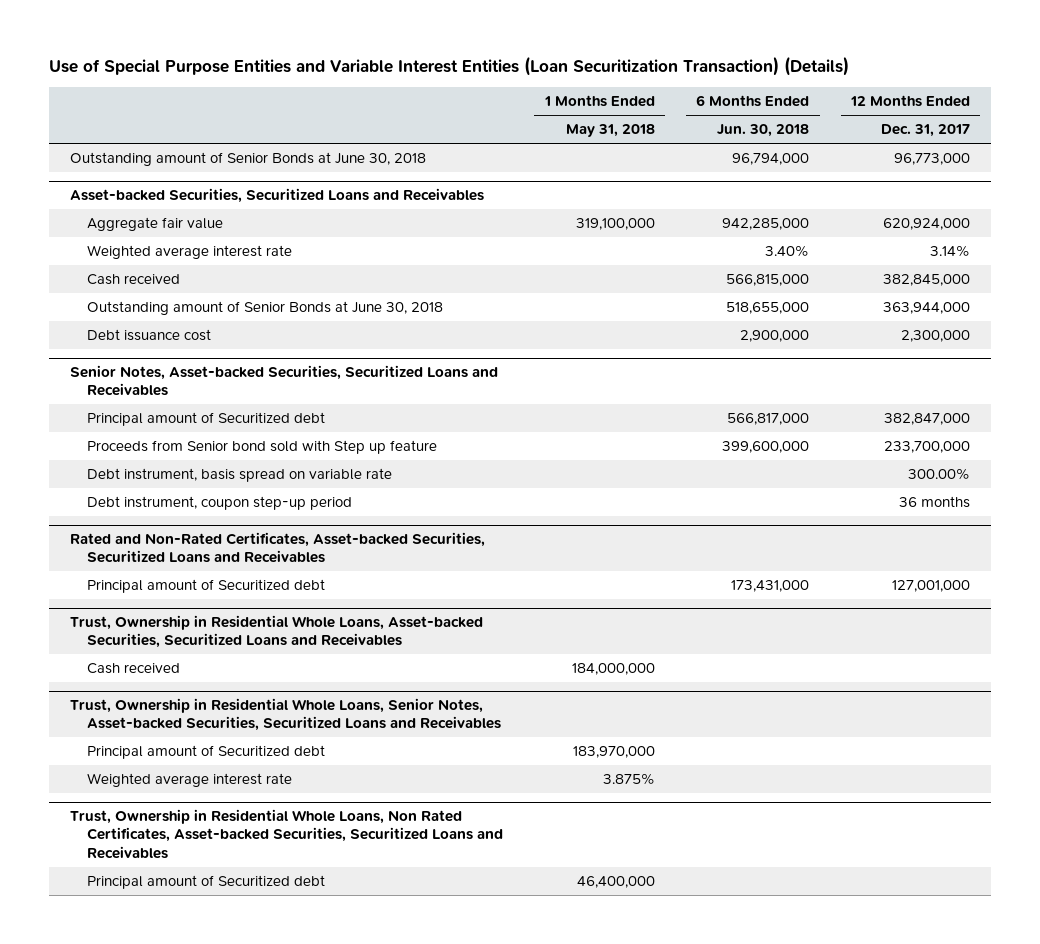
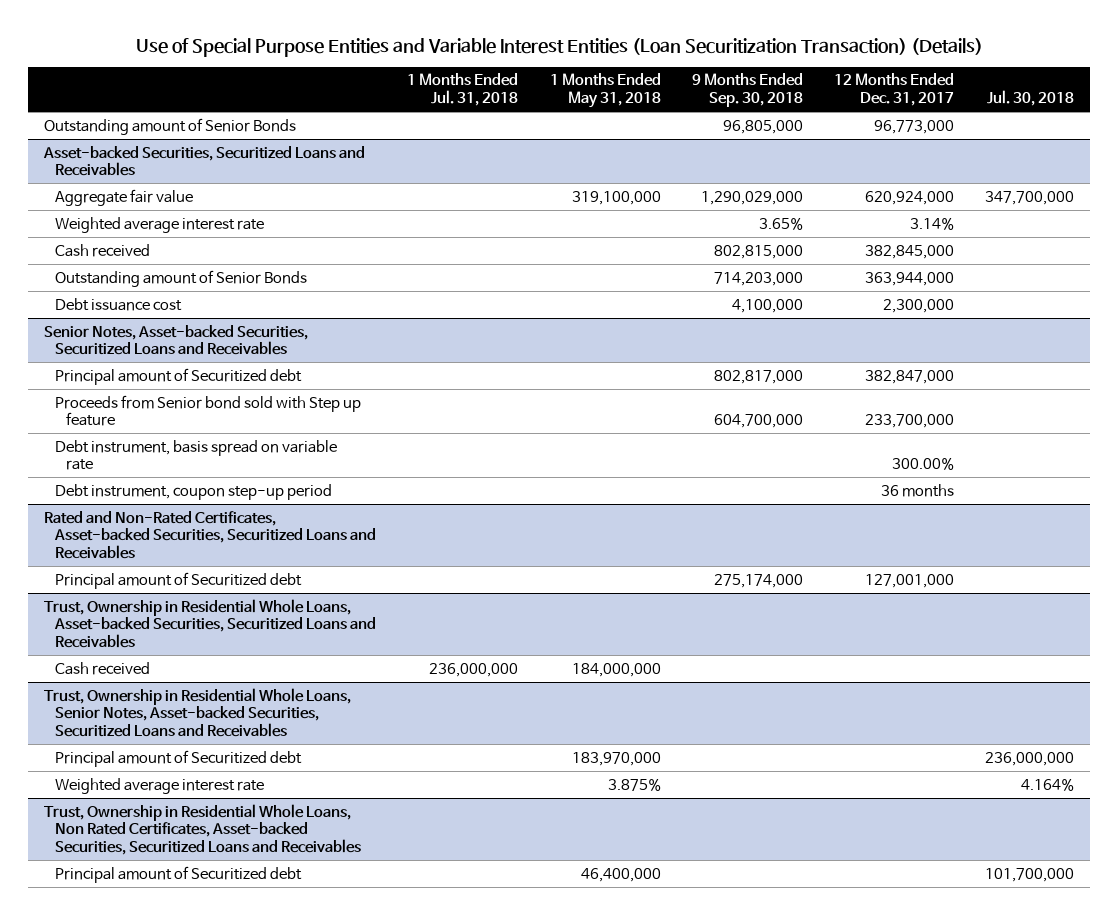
- | 1 Months Ended May 31, 2018 | 6 Months Ended Jun. 30, 2018 | 12 Months Ended Dec. 31, 2017
+ | 1 Months Ended Jul. 31, 2018 | 1 Months Ended May 31, 2018 | 9 Months Ended Sep. 30, 2018 | 12 Months Ended Dec. 31, 2017 | Jul. 30, 2018
- Outstanding amount of Senior Bonds at June 30, 2018 | | 96,794,000 | 96,773,000
+ Outstanding amount of Senior Bonds | | | 96,805,000 | 96,773,000 |
@ Asset-backed Securities, Securitized Loans and Receivables
- Outstanding amount of Senior Bonds at June 30, 2018 | | 518,655,000 | 363,944,000
+ Outstanding amount of Senior Bonds | | | 714,203,000 | 363,944,000 |

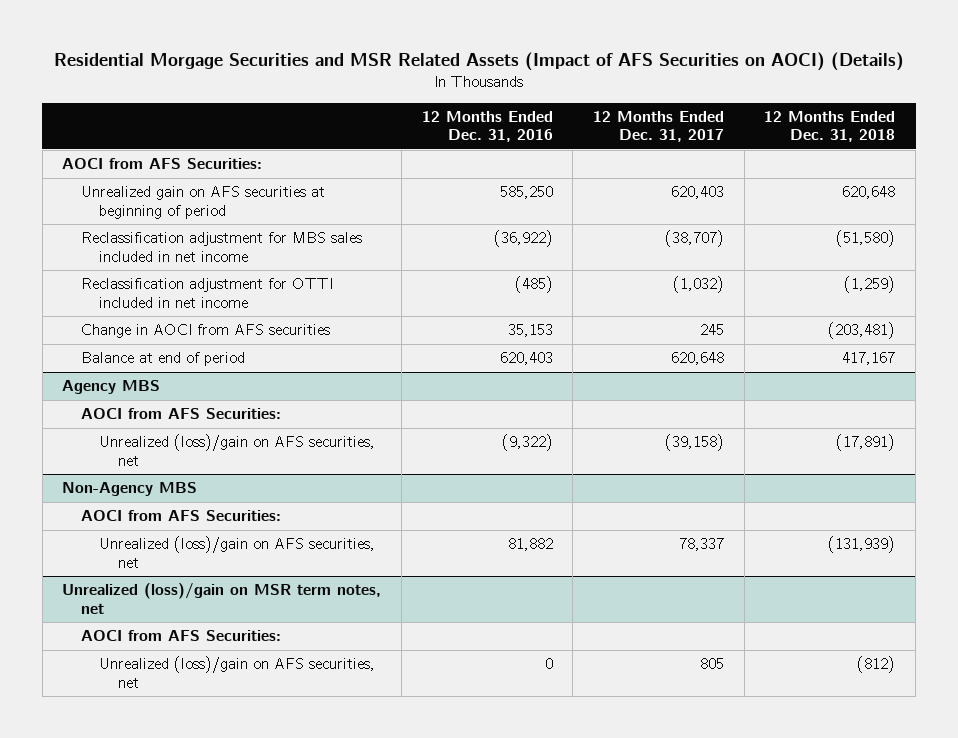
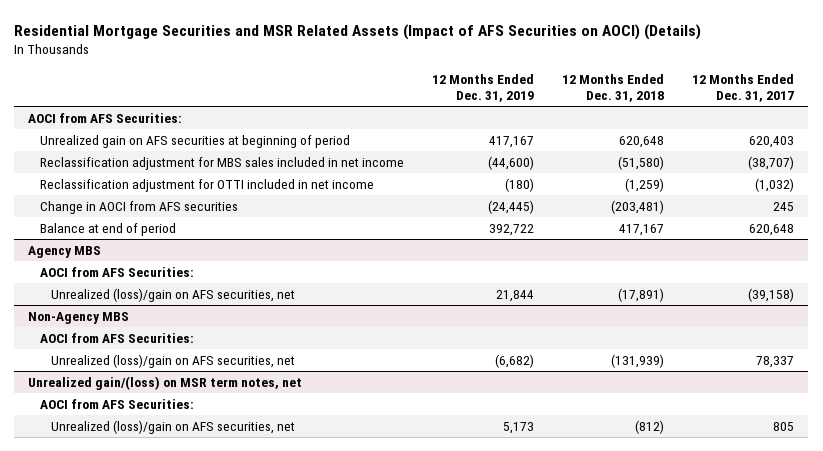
- Residential Morgage Securities and MSR Related Assets (Impact of AFS Securities on AOCI) (Details)
+ Residential Mortgage Securities and MSR Related Assets (Impact of AFS Securities on AOCI) (Details)
- | 12 Months Ended Dec. 31, 2016 | 12 Months Ended Dec. 31, 2017 | 12 Months Ended Dec. 31, 2018
+ | 12 Months Ended Dec. 31, 2019 | 12 Months Ended Dec. 31, 2018 | 12 Months Ended Dec. 31, 2017
- Unrealized (loss)/gain on MSR term notes, net
+ Unrealized gain/(loss) on MSR term notes, net

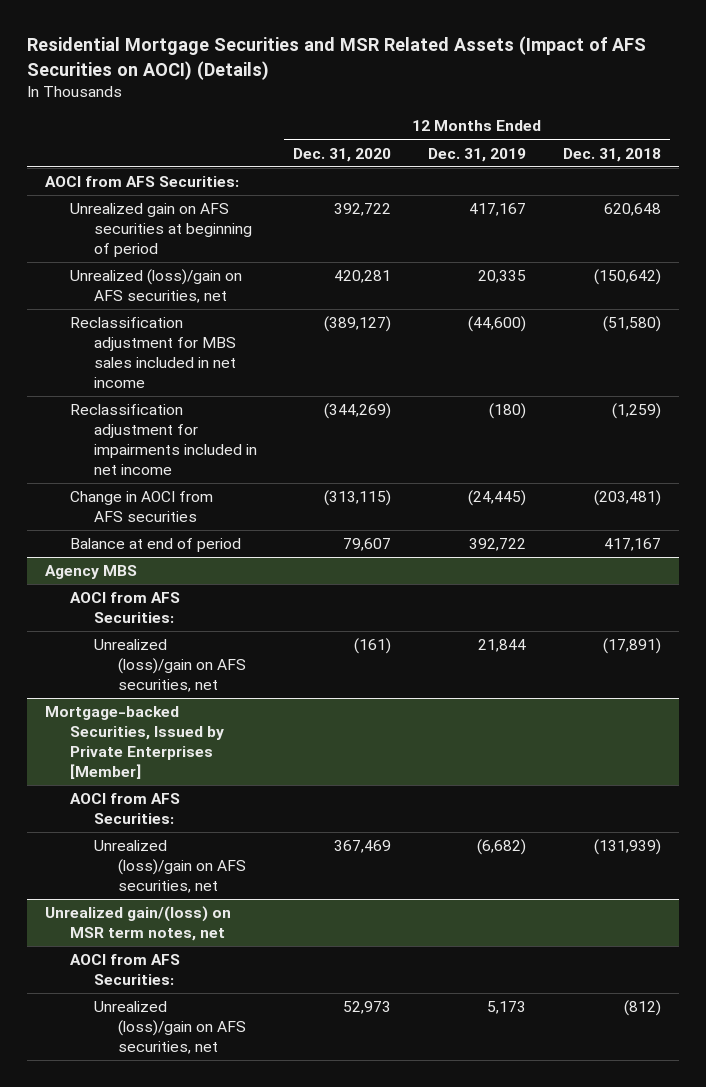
- | 12 Months Ended Dec. 31, 2019 | 12 Months Ended Dec. 31, 2018 | 12 Months Ended Dec. 31, 2017
+ | 12 Months Ended Dec. 31, 2020 | 12 Months Ended Dec. 31, 2019 | 12 Months Ended Dec. 31, 2018
+ Unrealized (loss)/gain on AFS securities, net | 420,281 | 20,335 | (150,642)
- Reclassification adjustment for OTTI included in net income | (180) | (1,259) | (1,032)
+ Reclassification adjustment for impairments included in net income | (344,269) | (180) | (1,259)
- Non-Agency MBS
+ Mortgage-backed Securities, Issued by Private Enterprises [Member]

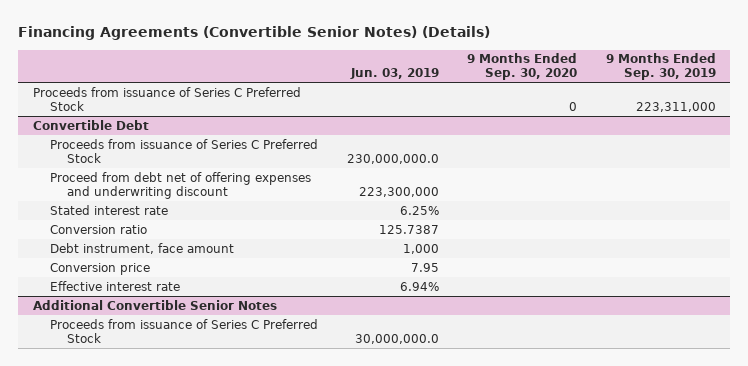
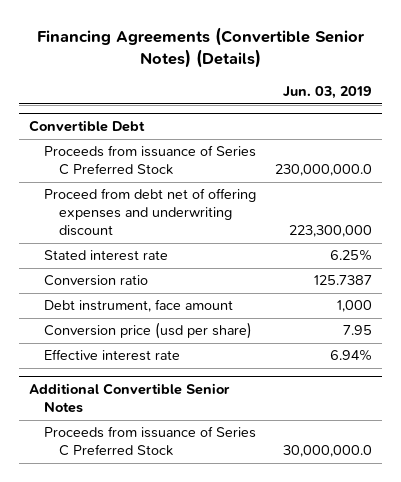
- | Jun. 03, 2019 | 9 Months Ended Sep. 30, 2020 | 9 Months Ended Sep. 30, 2019
+ | Jun. 03, 2019
- Proceeds from issuance of Series C Preferred Stock | | 0 | 223,311,000
@ Convertible Debt
- Conversion price | 7.95 | |
+ Conversion price (usd per share) | 7.95

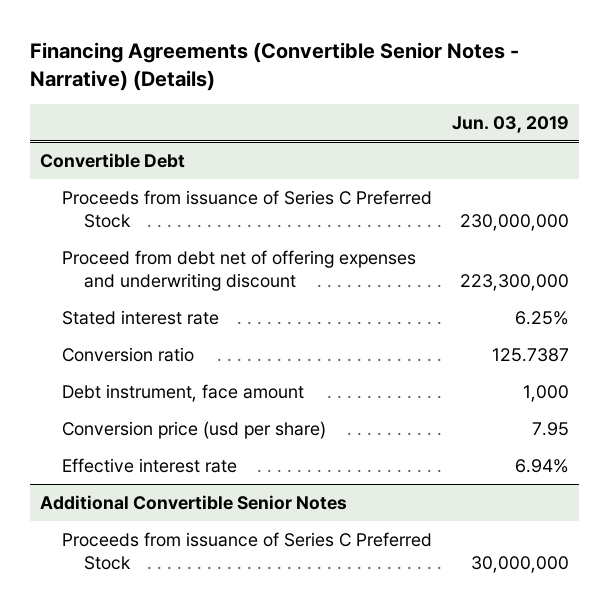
- Financing Agreements (Convertible Senior Notes) (Details)
+ Financing Agreements (Convertible Senior Notes - Narrative) (Details)
@ Convertible Debt
- Proceeds from issuance of Series C Preferred Stock | 230,000,000.0
+ Proceeds from issuance of Series C Preferred Stock | 230,000,000
@ Additional Convertible Senior Notes
- Proceeds from issuance of Series C Preferred Stock | 30,000,000.0
+ Proceeds from issuance of Series C Preferred Stock | 30,000,000

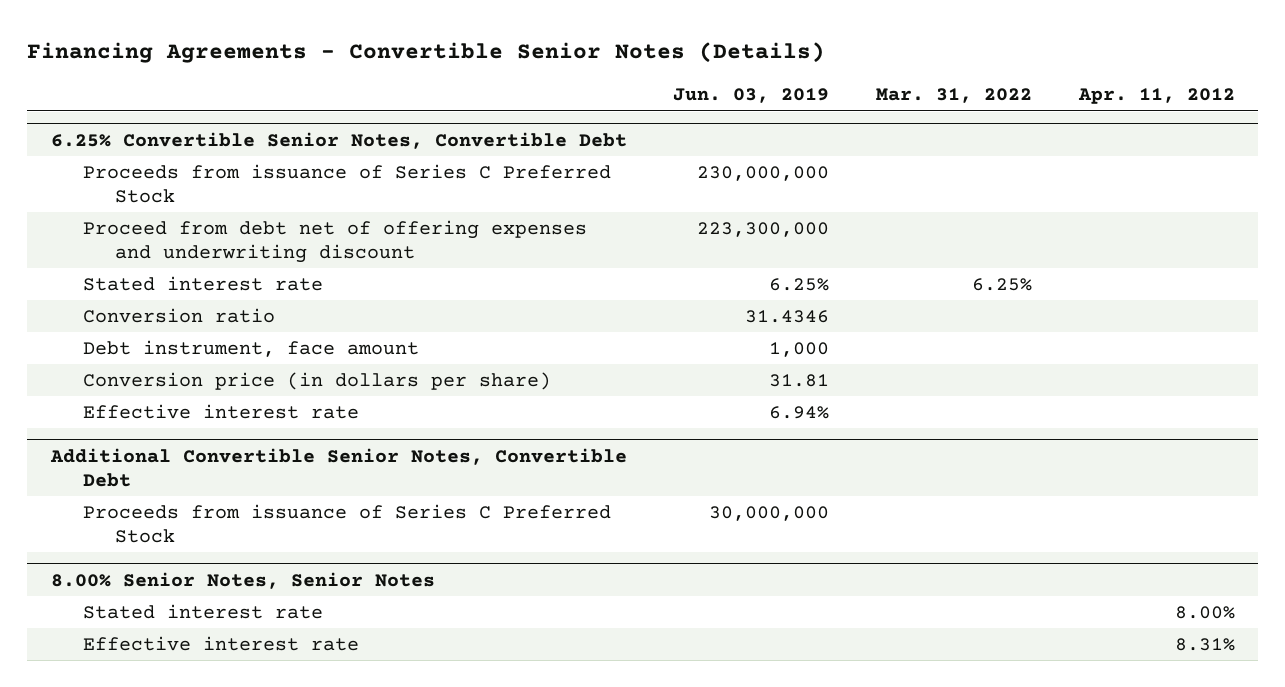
- Financing Agreements (Convertible Senior Notes - Narrative) (Details)
+ Financing Agreements - Convertible Senior Notes (Details)
- | Jun. 03, 2019
+ | Jun. 03, 2019 | Mar. 31, 2022 | Apr. 11, 2012
- Convertible Debt
+ 6.25% Convertible Senior Notes, Convertible Debt
- Conversion ratio | 125.7387
+ Conversion ratio | 31.4346 | |
- Conversion price (usd per share) | 7.95
+ Conversion price (in dollars per share) | 31.81 | |
- Additional Convertible Senior Notes
+ Additional Convertible Senior Notes, Convertible Debt
+ 8.00% Senior Notes, Senior Notes
+ Stated interest rate | | | 8.00%
+ Effective interest rate | | | 8.31%

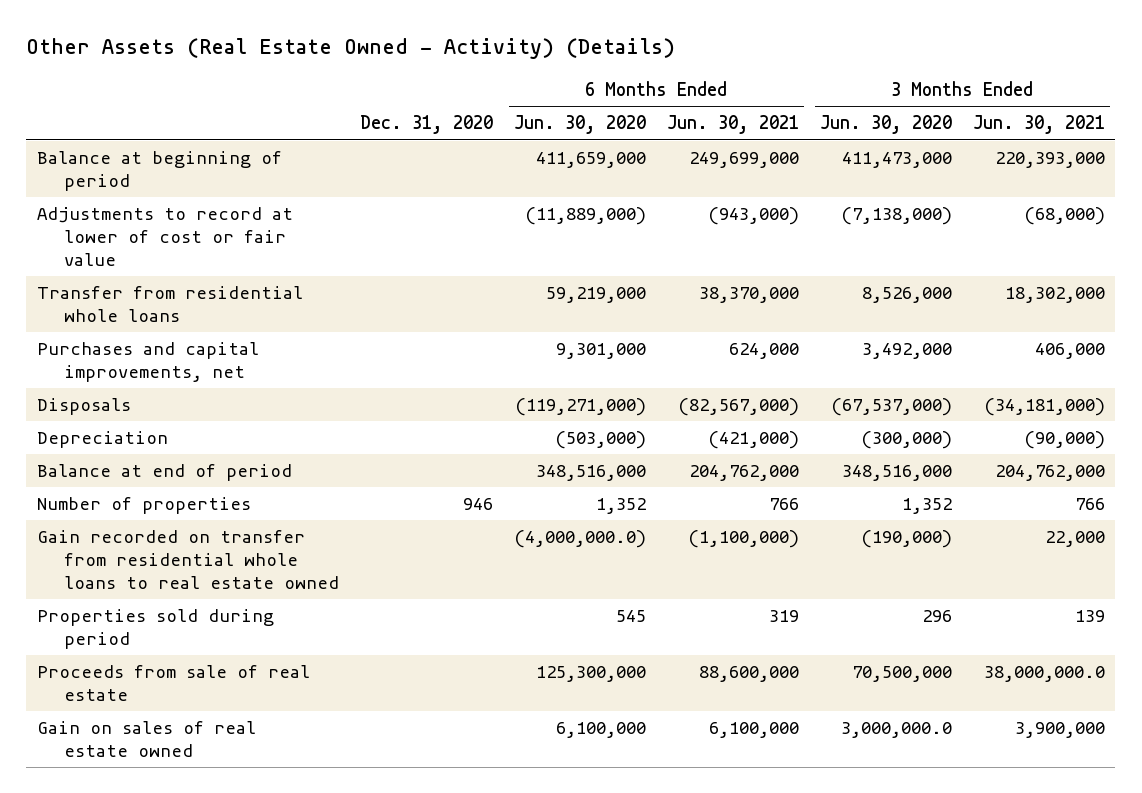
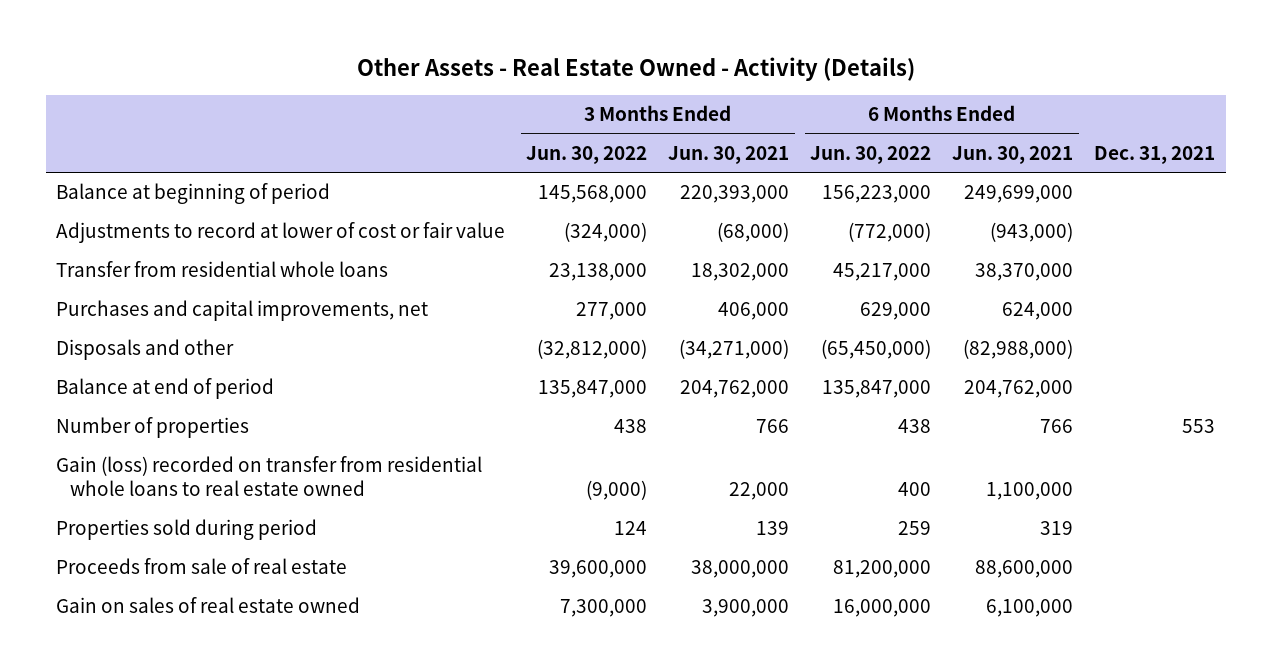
- Other Assets (Real Estate Owned - Activity) (Details)
+ Other Assets - Real Estate Owned - Activity (Details)
- | Dec. 31, 2020 | 6 Months Ended Jun. 30, 2020 | 6 Months Ended Jun. 30, 2021 | 3 Months Ended Jun. 30, 2020 | 3 Months Ended Jun. 30, 2021
+ | 3 Months Ended Jun. 30, 2022 | 3 Months Ended Jun. 30, 2021 | 6 Months Ended Jun. 30, 2022 | 6 Months Ended Jun. 30, 2021 | Dec. 31, 2021
- Disposals | | (119,271,000) | (82,567,000) | (67,537,000) | (34,181,000)
- Depreciation | | (503,000) | (421,000) | (300,000) | (90,000)
+ Disposals and other | (32,812,000) | (34,271,000) | (65,450,000) | (82,988,000) |
- Gain recorded on transfer from residential whole loans to real estate owned | | (4,000,000.0) | (1,100,000) | (190,000) | 22,000
+ Gain (loss) recorded on transfer from residential whole loans to real estate owned | (9,000) | 22,000 | 400 | 1,100,000 |
- Proceeds from sale of real estate | | 125,300,000 | 88,600,000 | 70,500,000 | 38,000,000.0
+ Proceeds from sale of real estate | 39,600,000 | 38,000,000 | 81,200,000 | 88,600,000 |

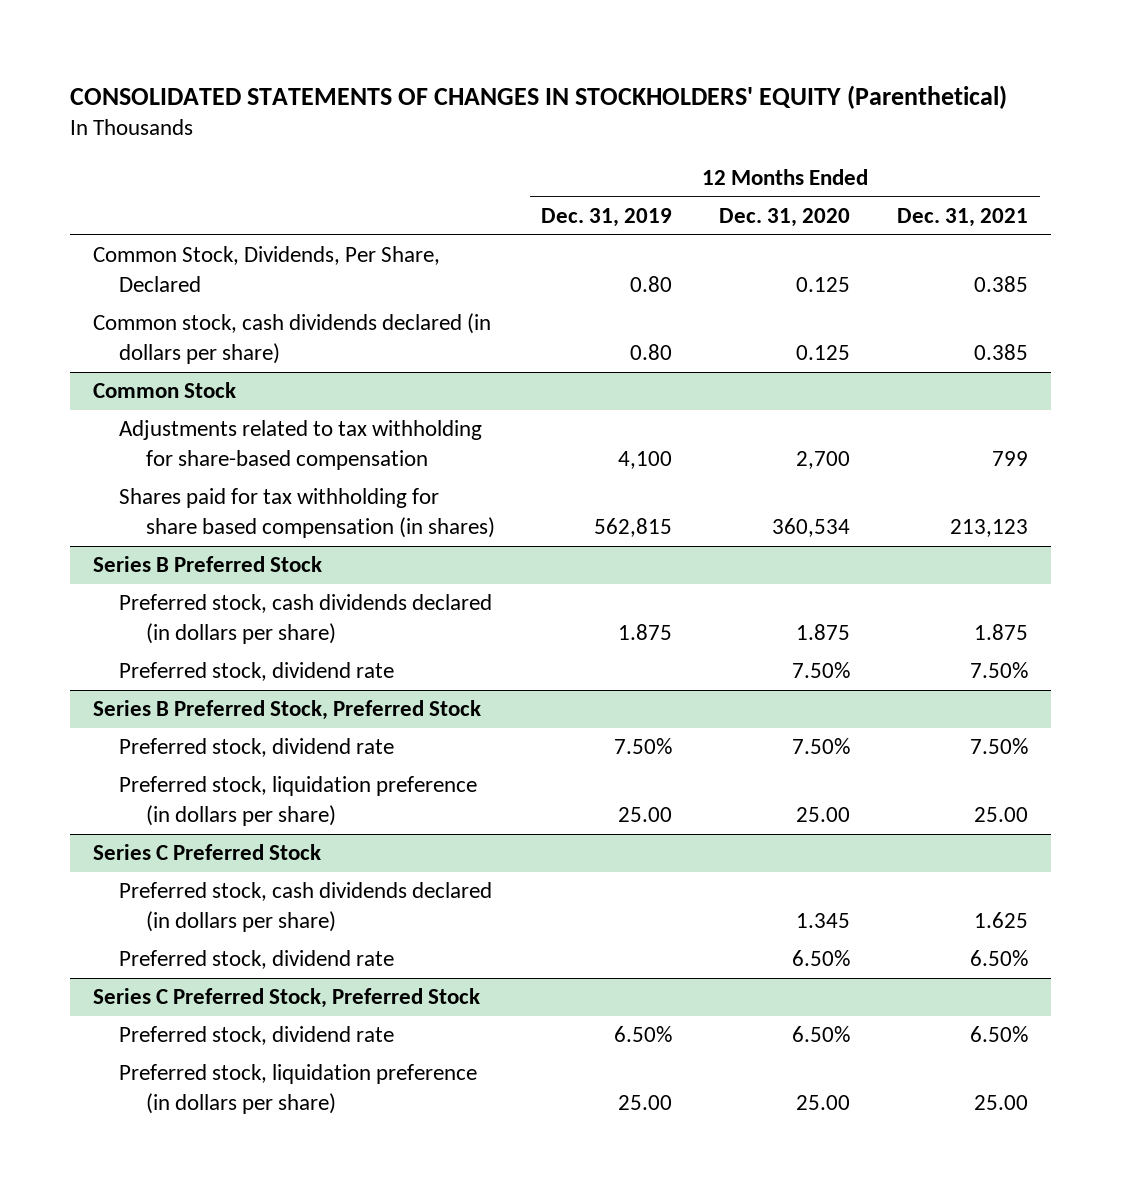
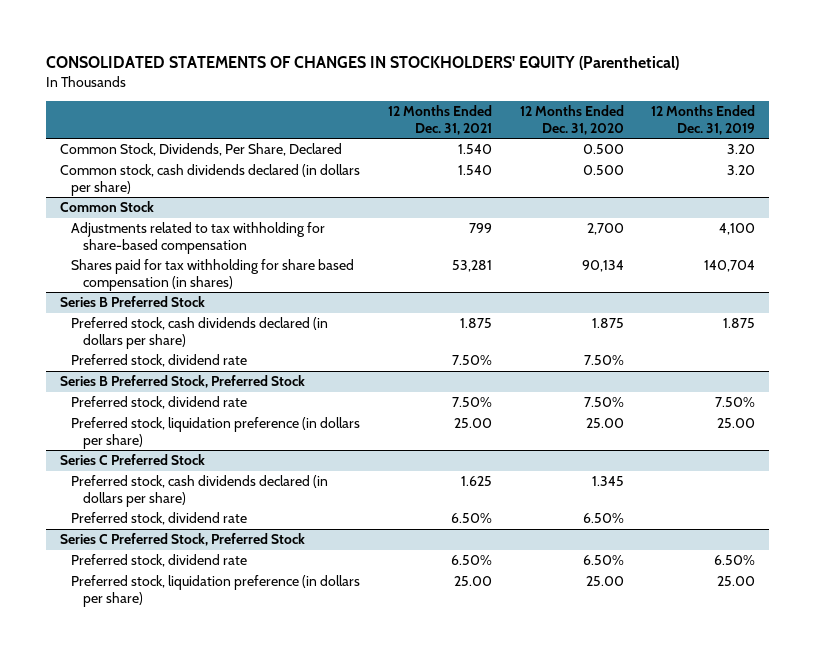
- | 12 Months Ended Dec. 31, 2019 | 12 Months Ended Dec. 31, 2020 | 12 Months Ended Dec. 31, 2021
+ | 12 Months Ended Dec. 31, 2021 | 12 Months Ended Dec. 31, 2020 | 12 Months Ended Dec. 31, 2019
- Common Stock, Dividends, Per Share, Declared | 0.80 | 0.125 | 0.385
- Common stock, cash dividends declared (in dollars per share) | 0.80 | 0.125 | 0.385
+ Common Stock, Dividends, Per Share, Declared | 1.540 | 0.500 | 3.20
+ Common stock, cash dividends declared (in dollars per share) | 1.540 | 0.500 | 3.20
@ Common Stock
- Shares paid for tax withholding for share based compensation (in shares) | 562,815 | 360,534 | 213,123
+ Shares paid for tax withholding for share based compensation (in shares) | 53,281 | 90,134 | 140,704

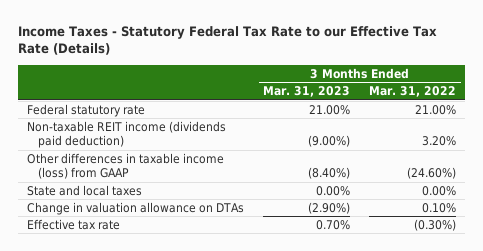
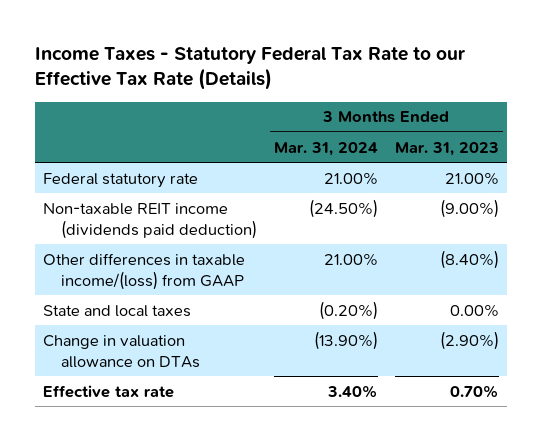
- | 3 Months Ended Mar. 31, 2023 | 3 Months Ended Mar. 31, 2022
+ | 3 Months Ended Mar. 31, 2024 | 3 Months Ended Mar. 31, 2023
- Other differences in taxable income (loss) from GAAP | (8.40%) | (24.60%)
+ Other differences in taxable income/(loss) from GAAP | 21.00% | (8.40%)

